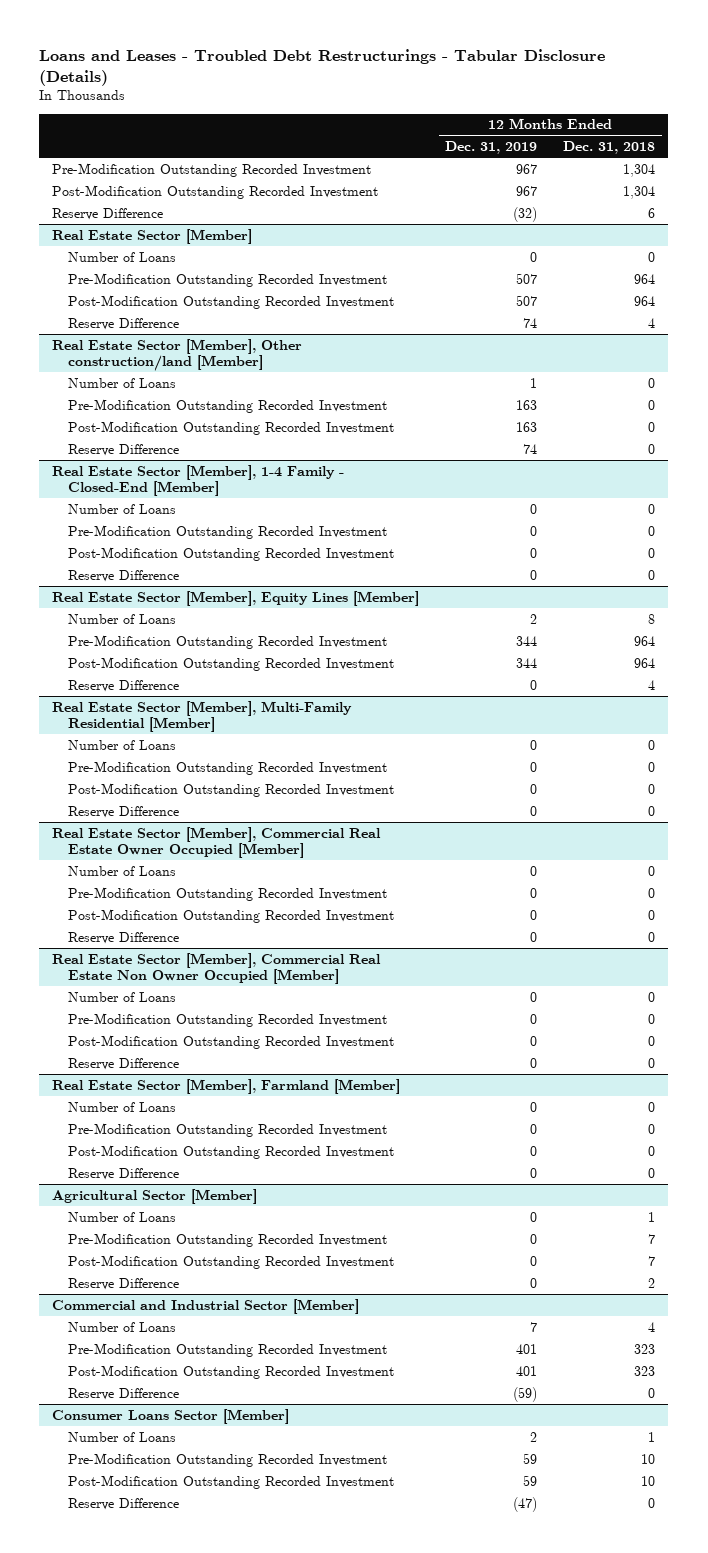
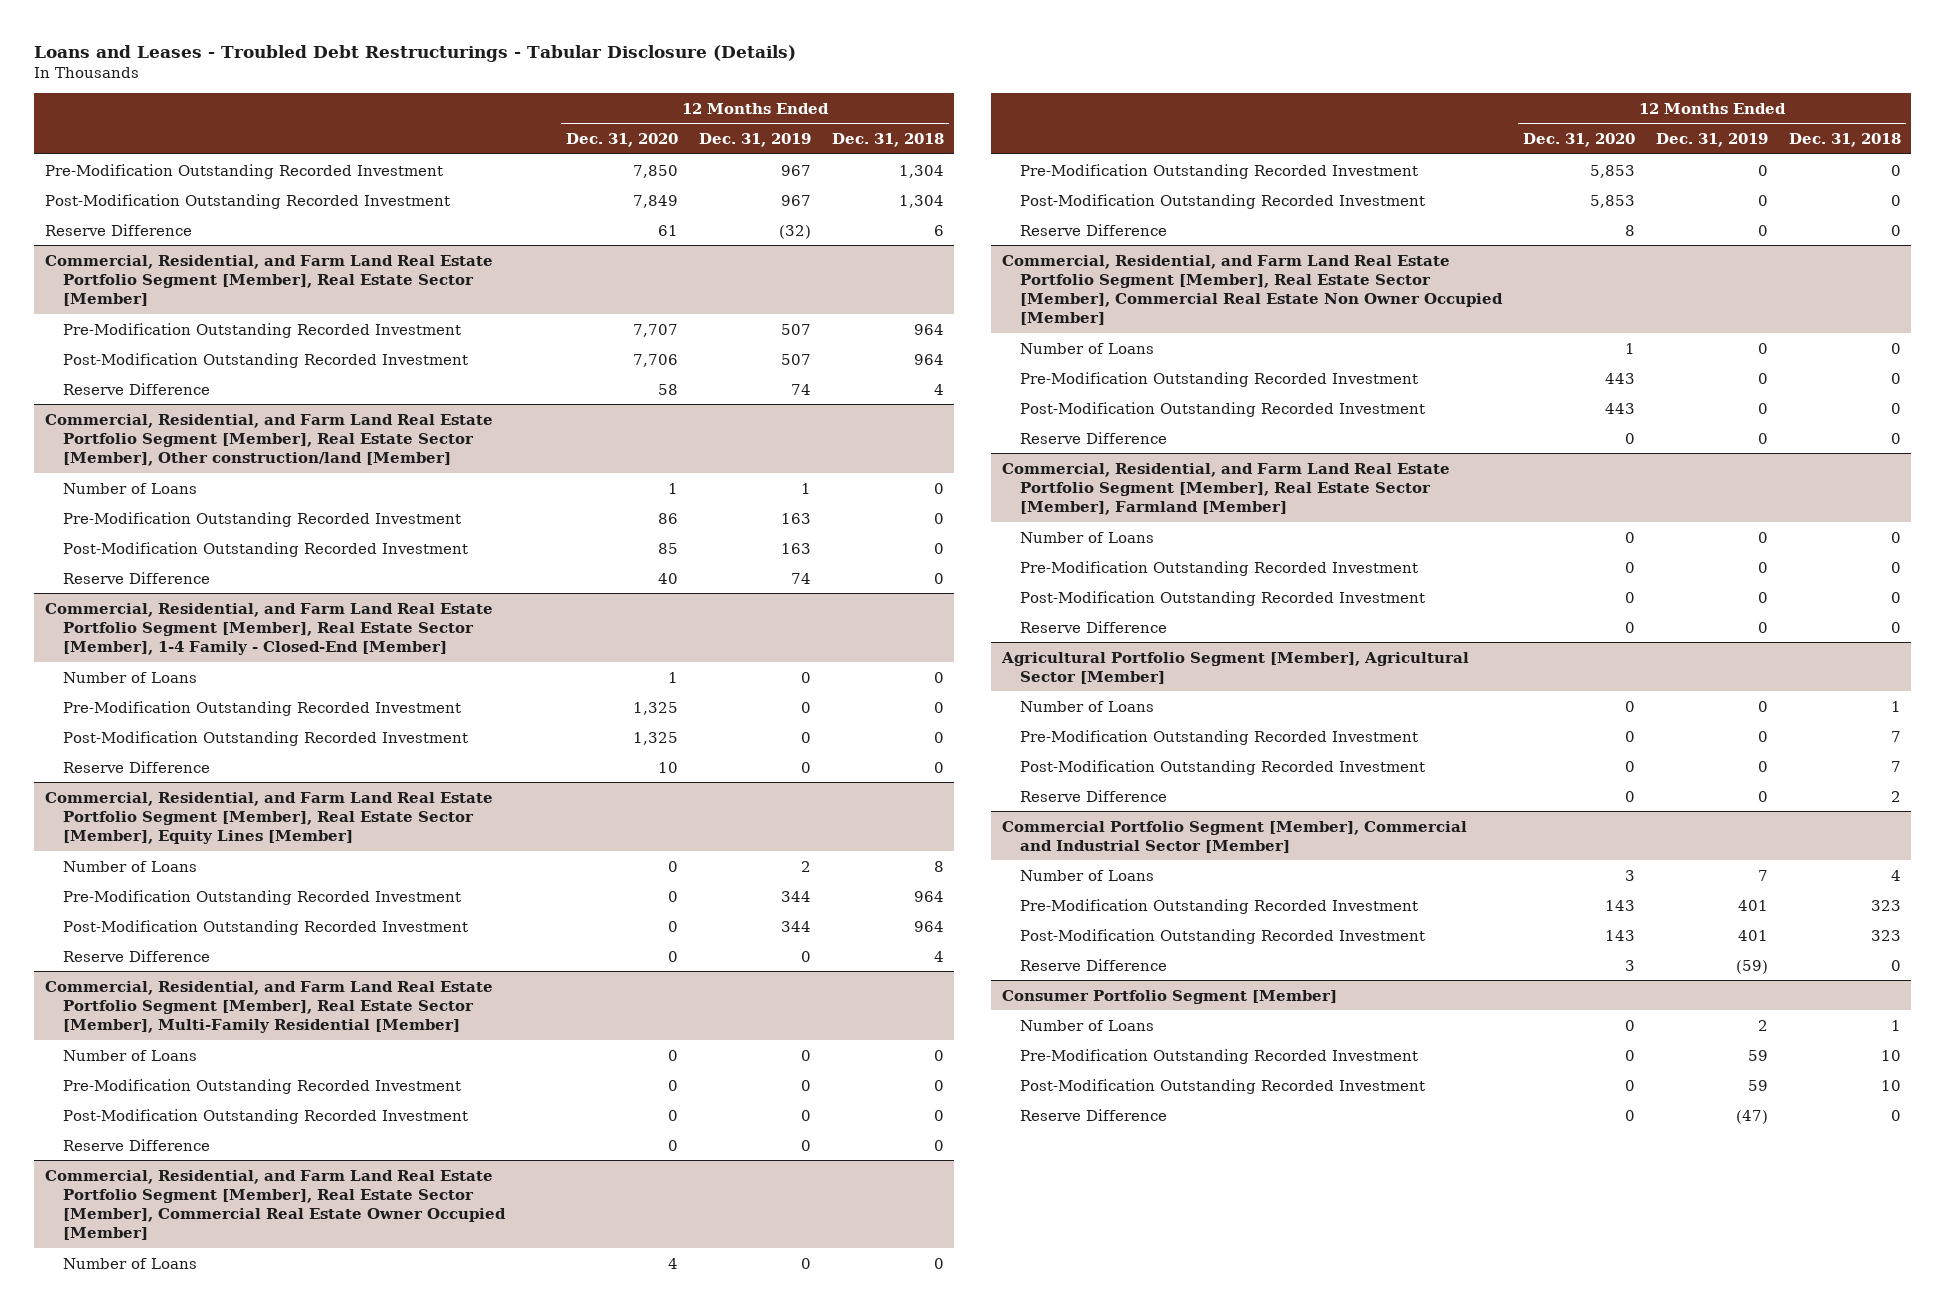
- | 12 Months Ended Dec. 31, 2019 | 12 Months Ended Dec. 31, 2018
+ | 12 Months Ended Dec. 31, 2020 | 12 Months Ended Dec. 31, 2019 | 12 Months Ended Dec. 31, 2018
- Real Estate Sector [Member]
- Number of Loans | 0 | 0
+ Commercial, Residential, and Farm Land Real Estate Portfolio Segment [Member], Real Estate Sector [Member]
- Real Estate Sector [Member], Other construction/land [Member]
+ Commercial, Residential, and Farm Land Real Estate Portfolio Segment [Member], Real Estate Sector [Member], Other construction/land [Member]
- Real Estate Sector [Member], 1-4 Family - Closed-End [Member]
+ Commercial, Residential, and Farm Land Real Estate Portfolio Segment [Member], Real Estate Sector [Member], 1-4 Family - Closed-End [Member]
- Real Estate Sector [Member], Equity Lines [Member]
+ Commercial, Residential, and Farm Land Real Estate Portfolio Segment [Member], Real Estate Sector [Member], Equity Lines [Member]
- Real Estate Sector [Member], Multi-Family Residential [Member]
+ Commercial, Residential, and Farm Land Real Estate Portfolio Segment [Member], Real Estate Sector [Member], Multi-Family Residential [Member]
- Real Estate Sector [Member], Commercial Real Estate Owner Occupied [Member]
+ Commercial, Residential, and Farm Land Real Estate Portfolio Segment [Member], Real Estate Sector [Member], Commercial Real Estate Owner Occupied [Member]
- Real Estate Sector [Member], Commercial Real Estate Non Owner Occupied [Member]
+ Commercial, Residential, and Farm Land Real Estate Portfolio Segment [Member], Real Estate Sector [Member], Commercial Real Estate Non Owner Occupied [Member]
- Real Estate Sector [Member], Farmland [Member]
+ Commercial, Residential, and Farm Land Real Estate Portfolio Segment [Member], Real Estate Sector [Member], Farmland [Member]
- Agricultural Sector [Member]
+ Agricultural Portfolio Segment [Member], Agricultural Sector [Member]
- Commercial and Industrial Sector [Member]
+ Commercial Portfolio Segment [Member], Commercial and Industrial Sector [Member]
- Consumer Loans Sector [Member]
+ Consumer Portfolio Segment [Member]

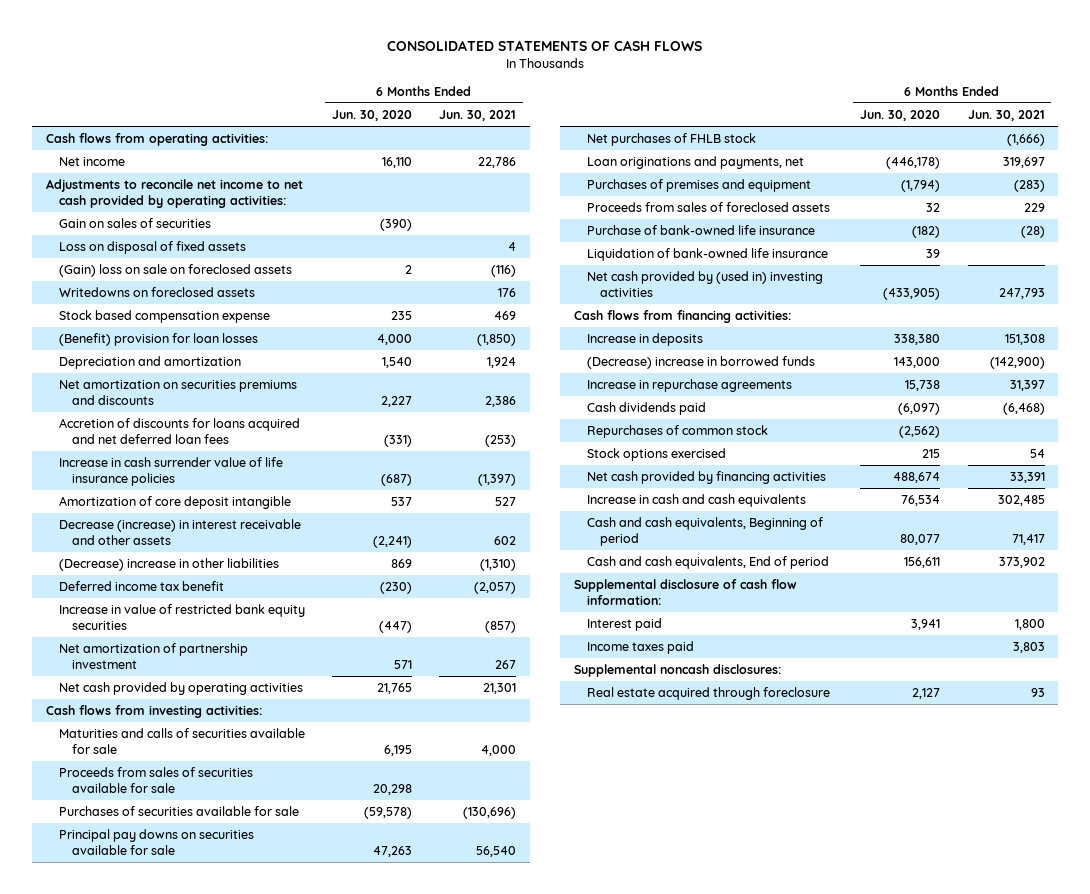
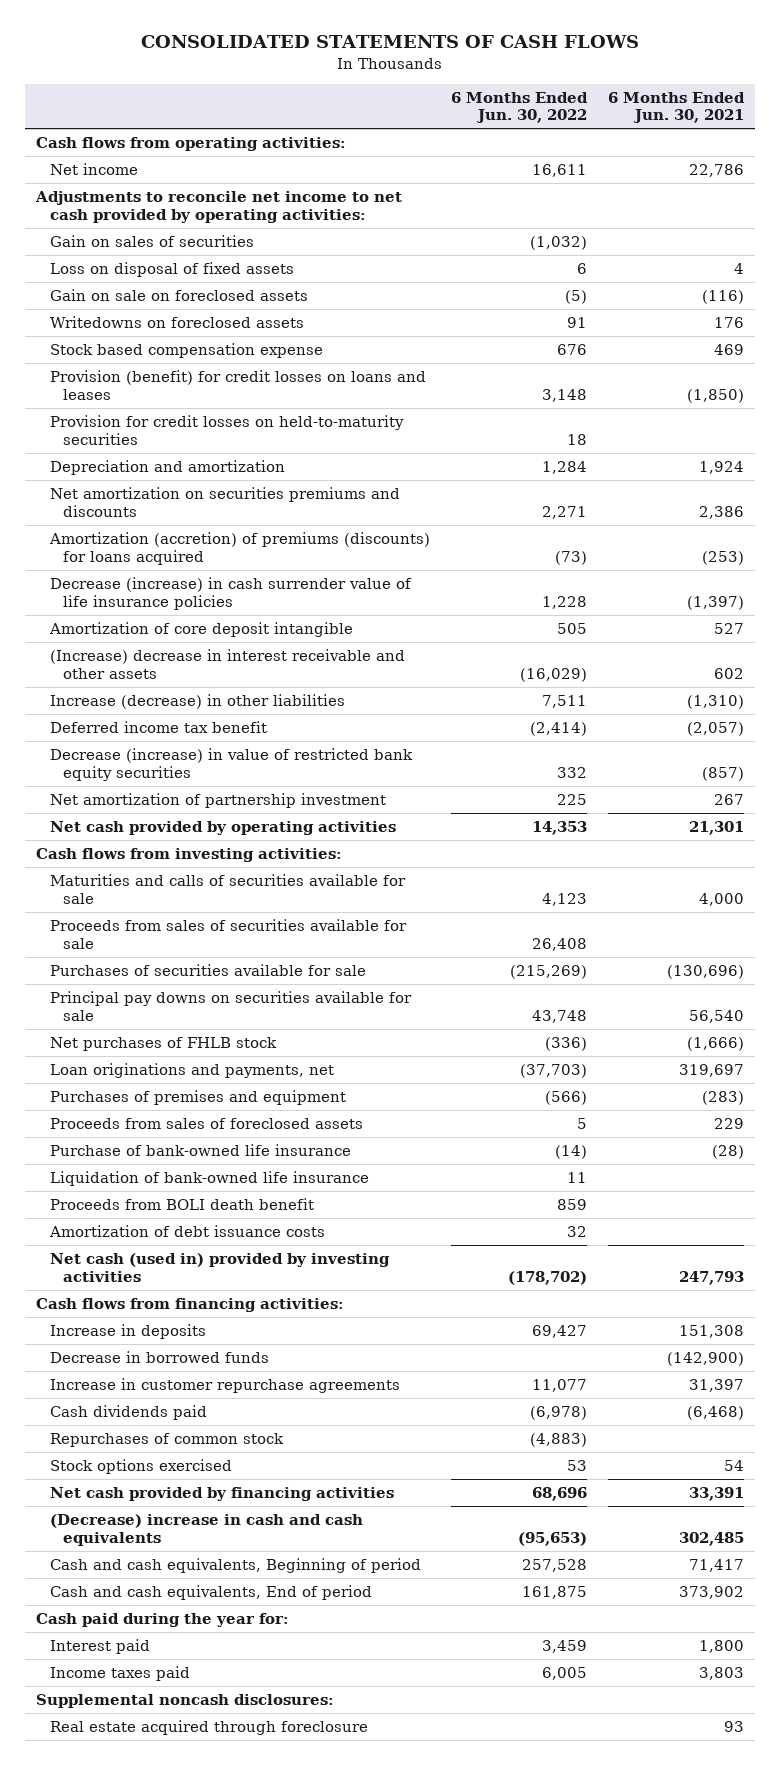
- | 6 Months Ended Jun. 30, 2020 | 6 Months Ended Jun. 30, 2021
+ | 6 Months Ended Jun. 30, 2022 | 6 Months Ended Jun. 30, 2021
- (Gain) loss on sale on foreclosed assets | 2 | (116)
+ Gain on sale on foreclosed assets | (5) | (116)
- (Benefit) provision for loan losses | 4,000 | (1,850)
+ Provision (benefit) for credit losses on loans and leases | 3,148 | (1,850)
+ Provision for credit losses on held-to-maturity securities | 18 |
- Accretion of discounts for loans acquired and net deferred loan fees | (331) | (253)
- Increase in cash surrender value of life insurance policies | (687) | (1,397)
+ Amortization (accretion) of premiums (discounts) for loans acquired | (73) | (253)
+ Decrease (increase) in cash surrender value of life insurance policies | 1,228 | (1,397)
- Decrease (increase) in interest receivable and other assets | (2,241) | 602
- (Decrease) increase in other liabilities | 869 | (1,310)
+ (Increase) decrease in interest receivable and other assets | (16,029) | 602
+ Increase (decrease) in other liabilities | 7,511 | (1,310)
- Increase in value of restricted bank equity securities | (447) | (857)
+ Decrease (increase) in value of restricted bank equity securities | 332 | (857)
- Net cash provided by (used in) investing activities | (433,905) | 247,793
+ Proceeds from BOLI death benefit | 859 |
+ Amortization of debt issuance costs | 32 |
+ Net cash (used in) provided by investing activities | (178,702) | 247,793
- (Decrease) increase in borrowed funds | 143,000 | (142,900)
- Increase in repurchase agreements | 15,738 | 31,397
+ Decrease in borrowed funds | | (142,900)
+ Increase in customer repurchase agreements | 11,077 | 31,397
- Increase in cash and cash equivalents | 76,534 | 302,485
+ (Decrease) increase in cash and cash equivalents | (95,653) | 302,485
- Supplemental disclosure of cash flow information:
+ Cash paid during the year for:

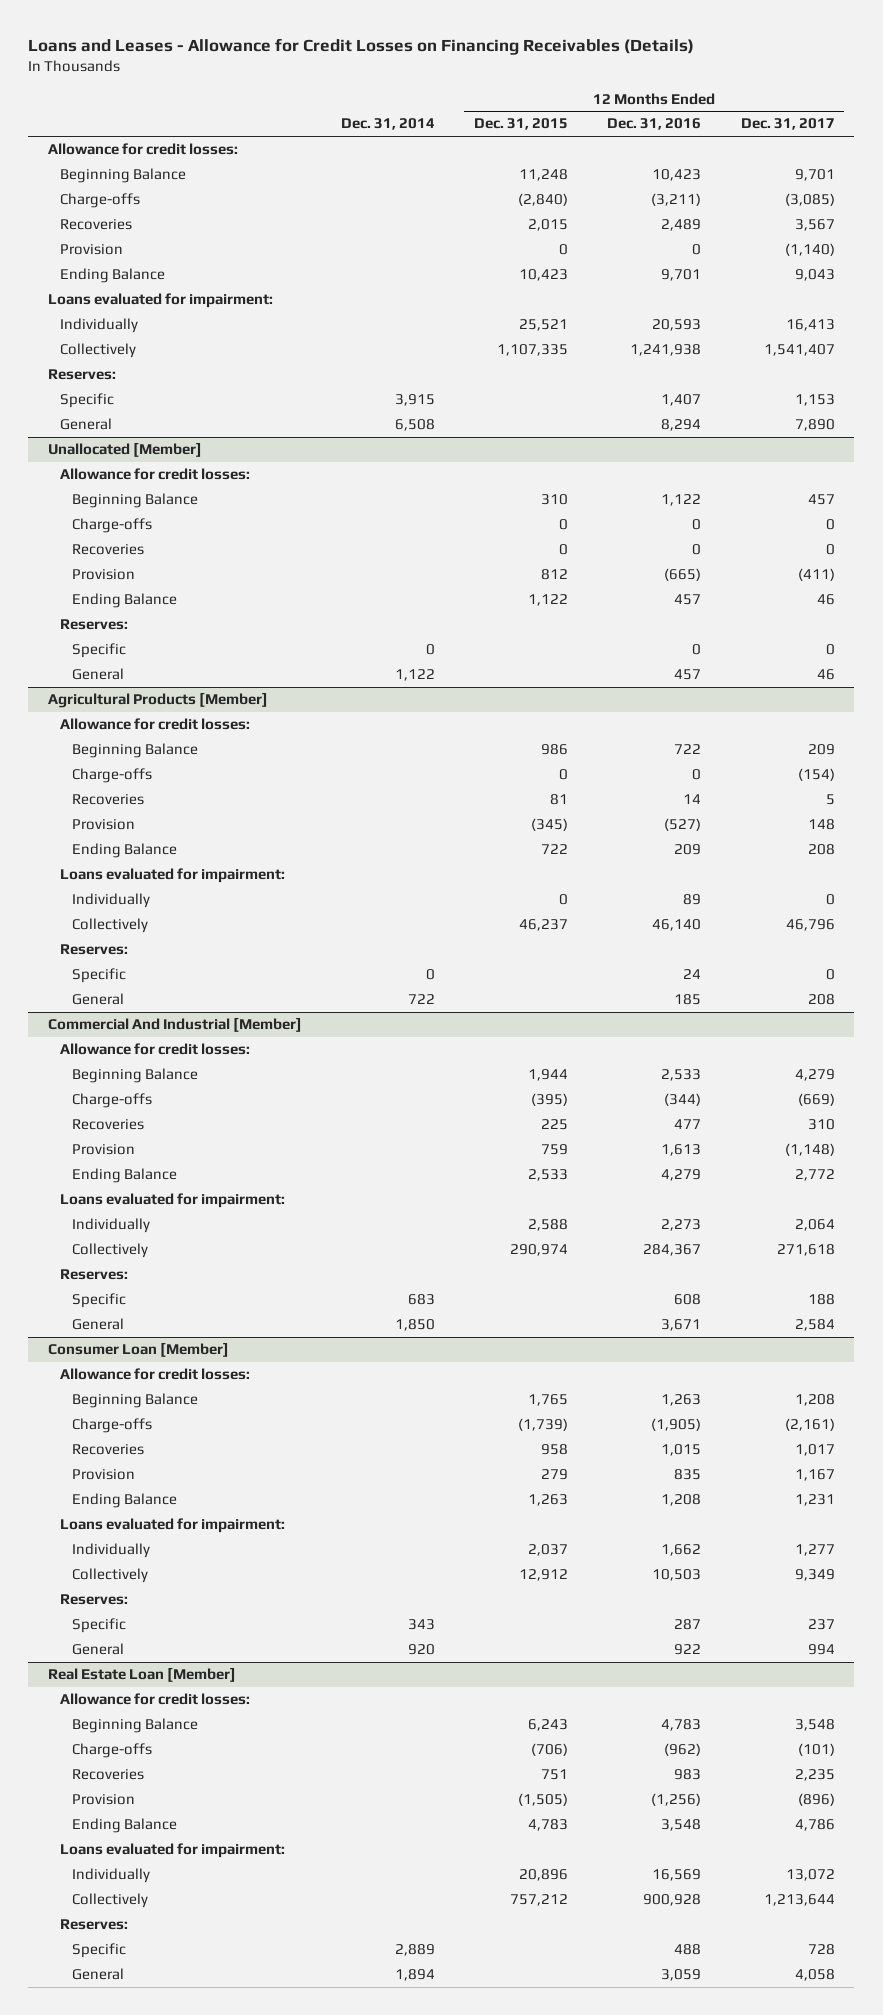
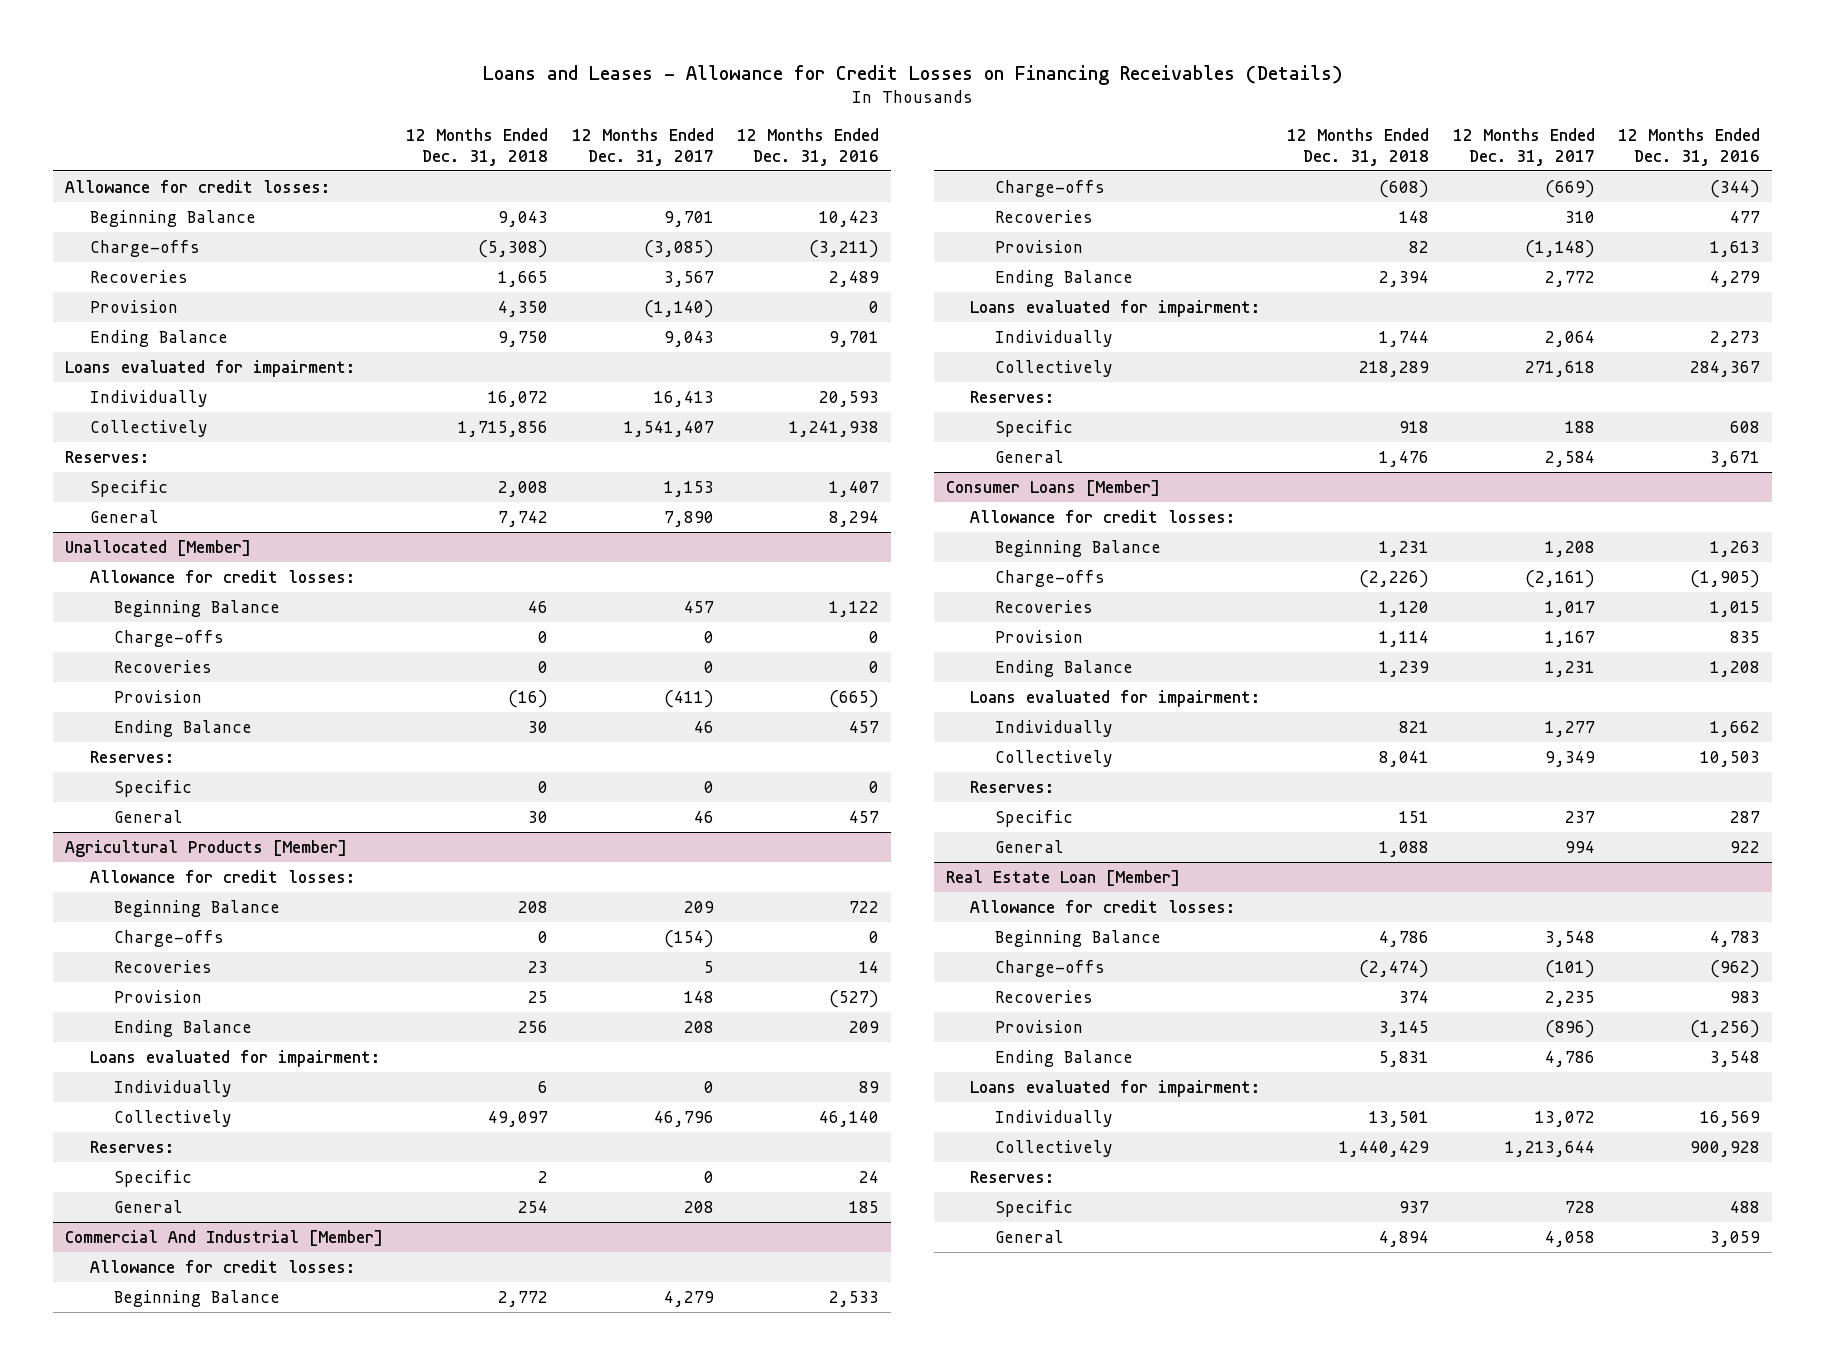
- | Dec. 31, 2014 | 12 Months Ended Dec. 31, 2015 | 12 Months Ended Dec. 31, 2016 | 12 Months Ended Dec. 31, 2017
+ | 12 Months Ended Dec. 31, 2018 | 12 Months Ended Dec. 31, 2017 | 12 Months Ended Dec. 31, 2016
- Consumer Loan [Member]
+ Consumer Loans [Member]

